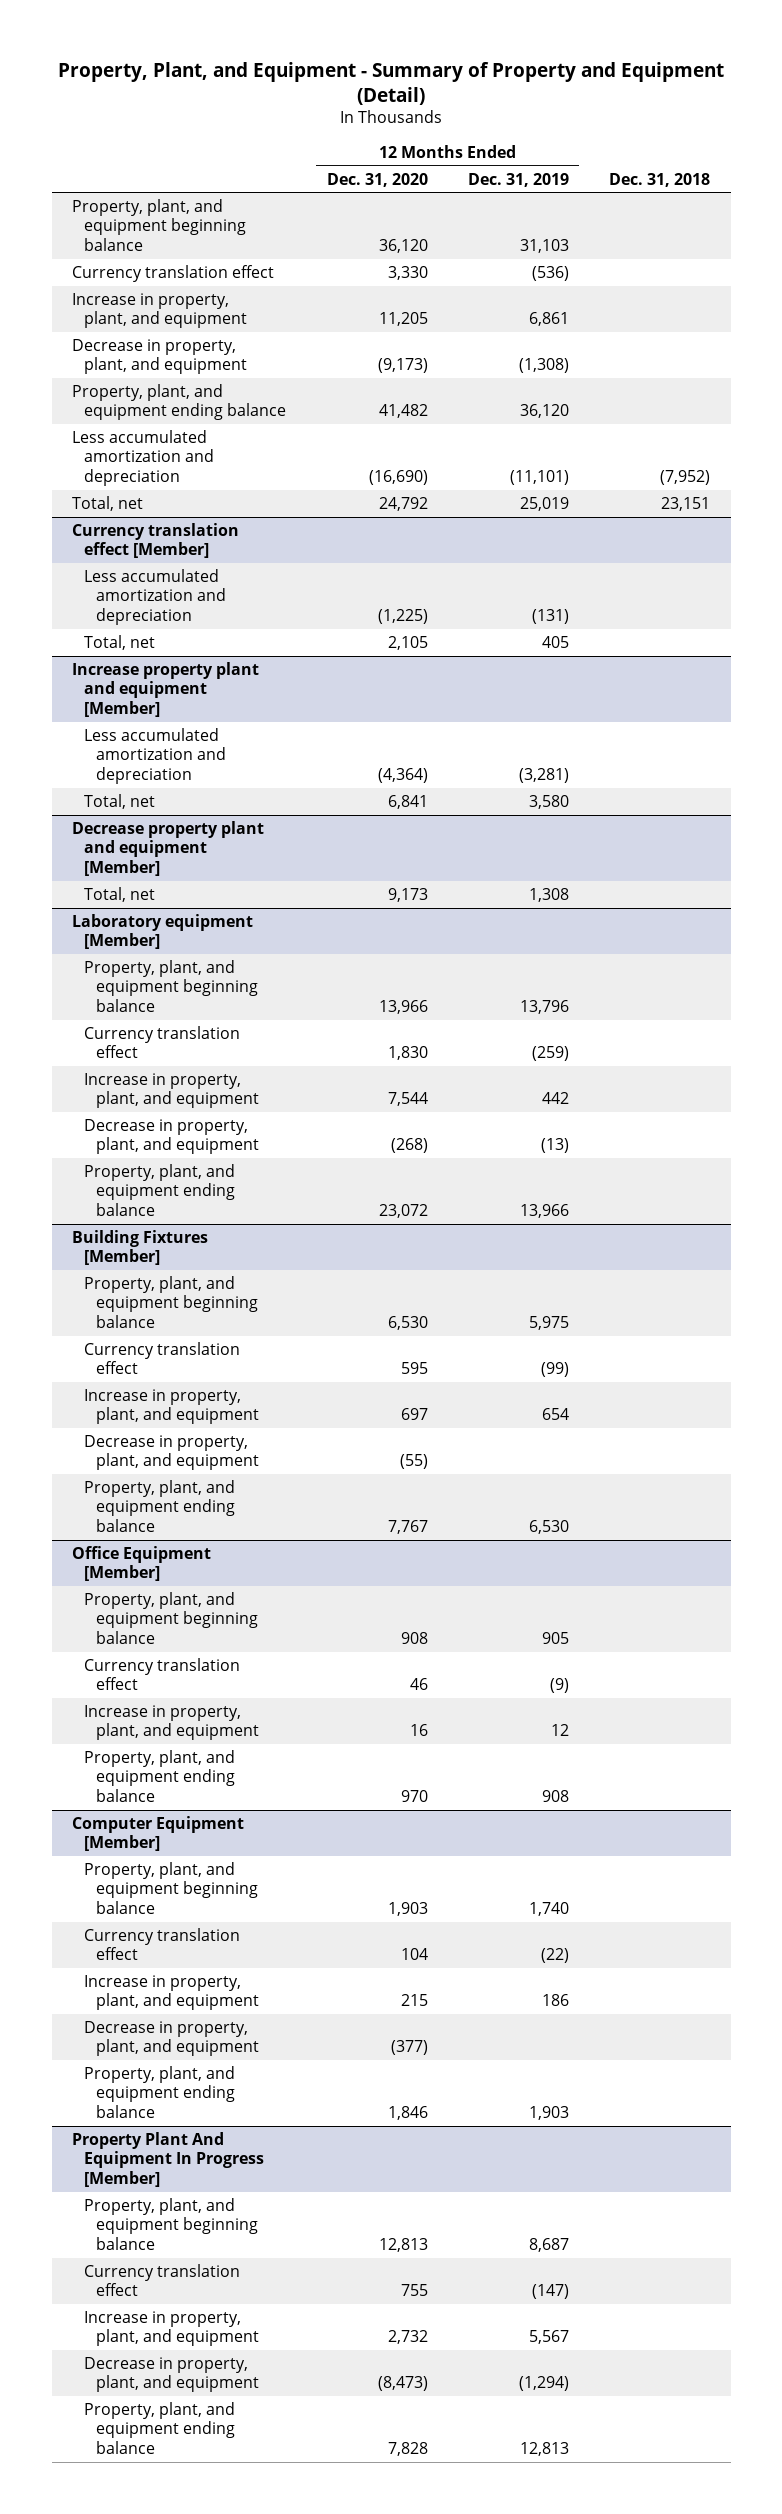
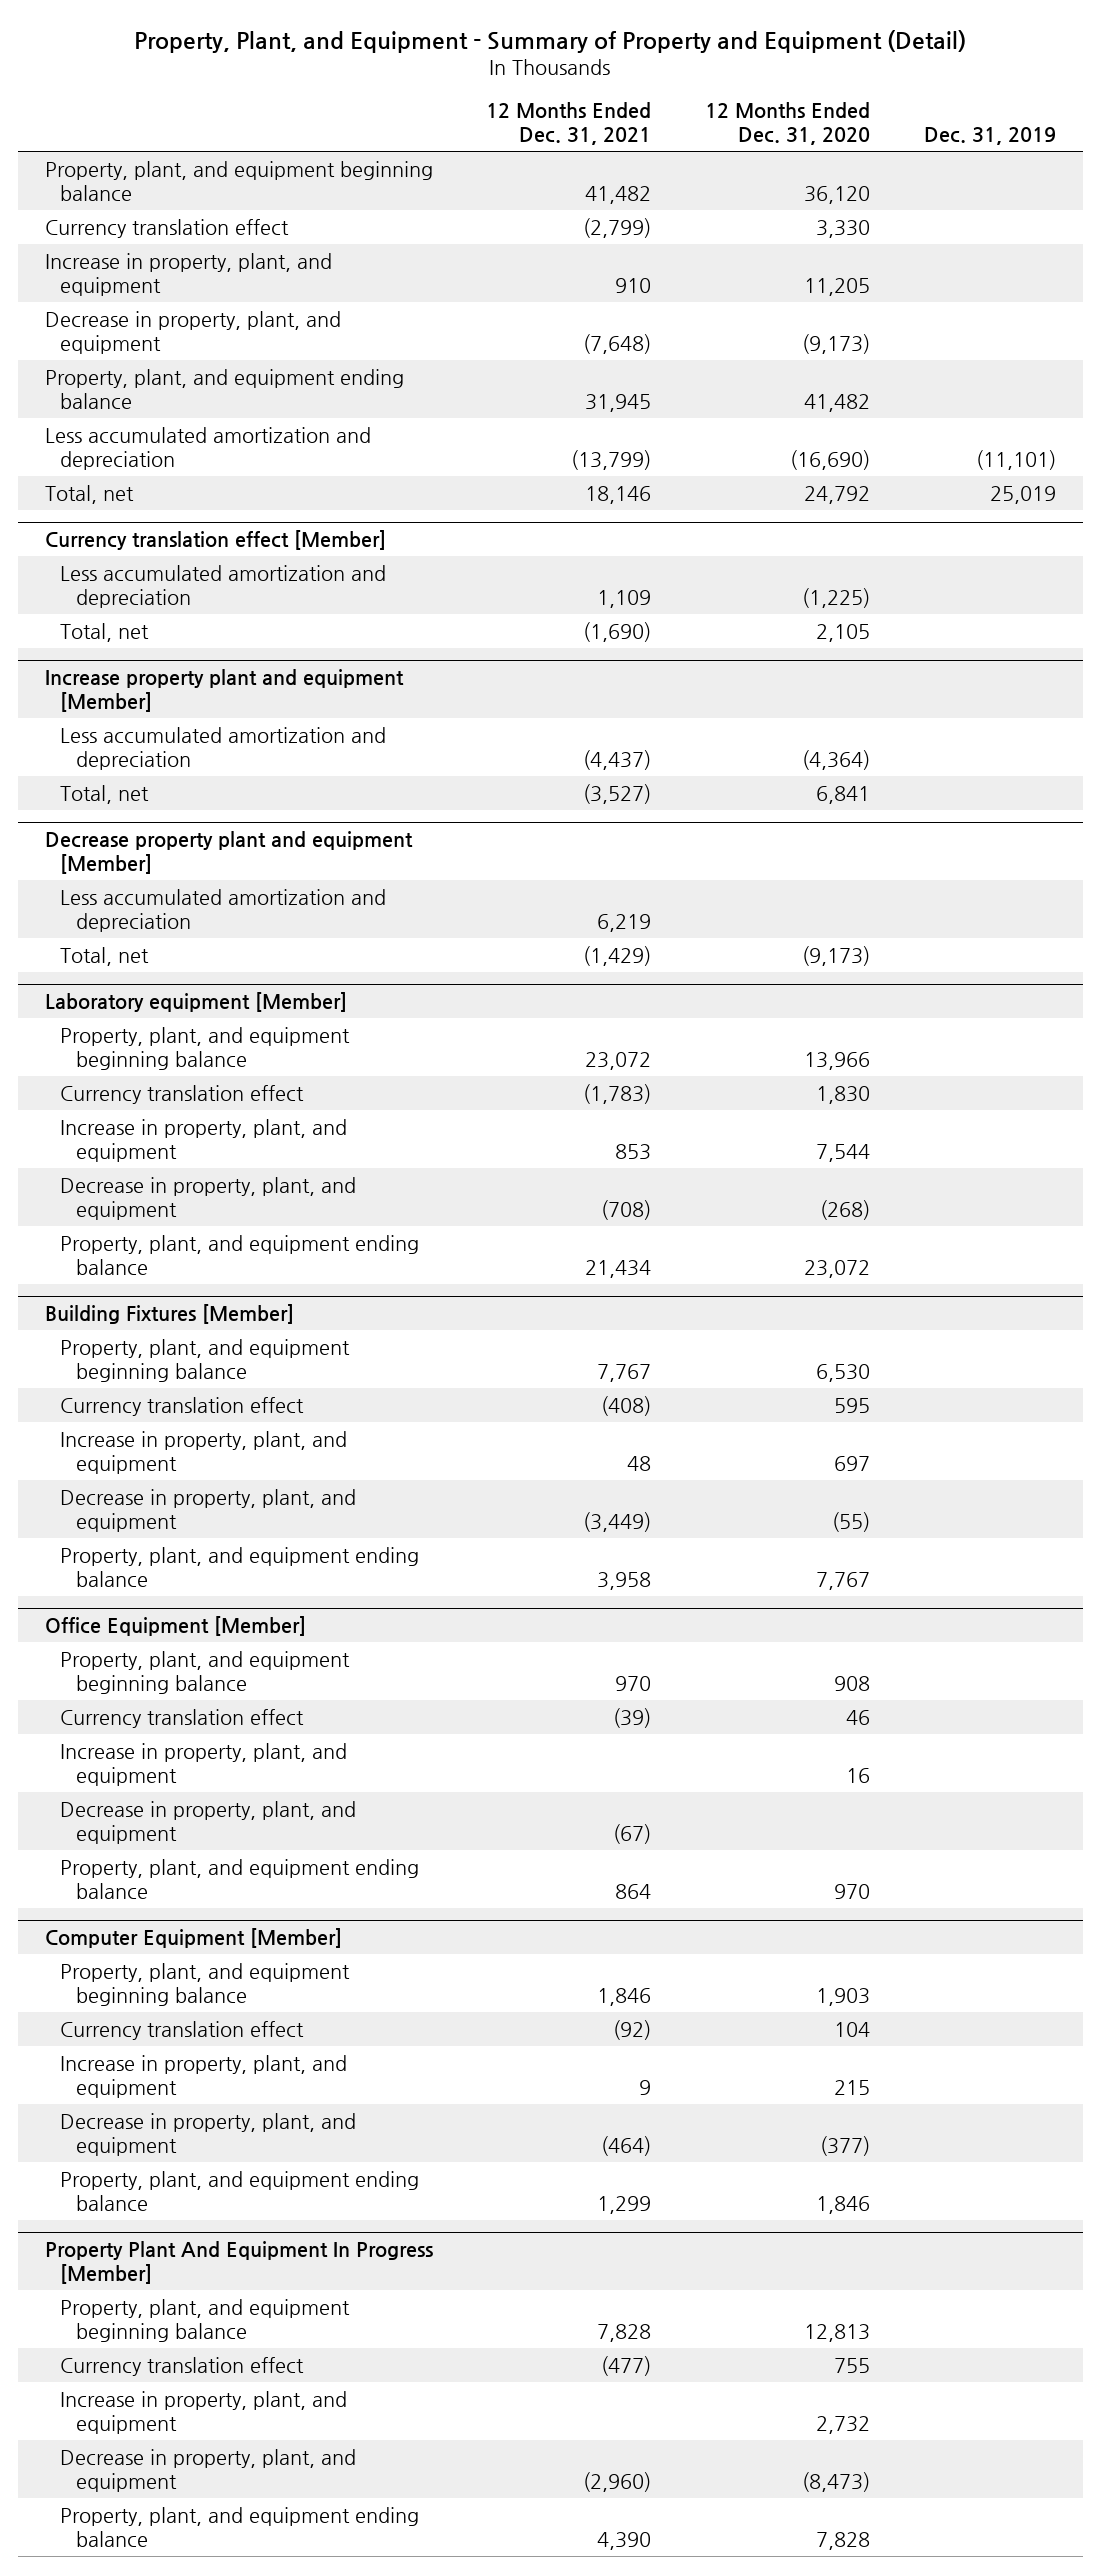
- | 12 Months Ended Dec. 31, 2020 | 12 Months Ended Dec. 31, 2019 | Dec. 31, 2018
+ | 12 Months Ended Dec. 31, 2021 | 12 Months Ended Dec. 31, 2020 | Dec. 31, 2019
@ Decrease property plant and equipment [Member]
- Total, net | 9,173 | 1,308 |
+ Less accumulated amortization and depreciation | 6,219 | |
+ Total, net | (1,429) | (9,173) |
@ Office Equipment [Member]
+ Decrease in property, plant, and equipment | (67) | |

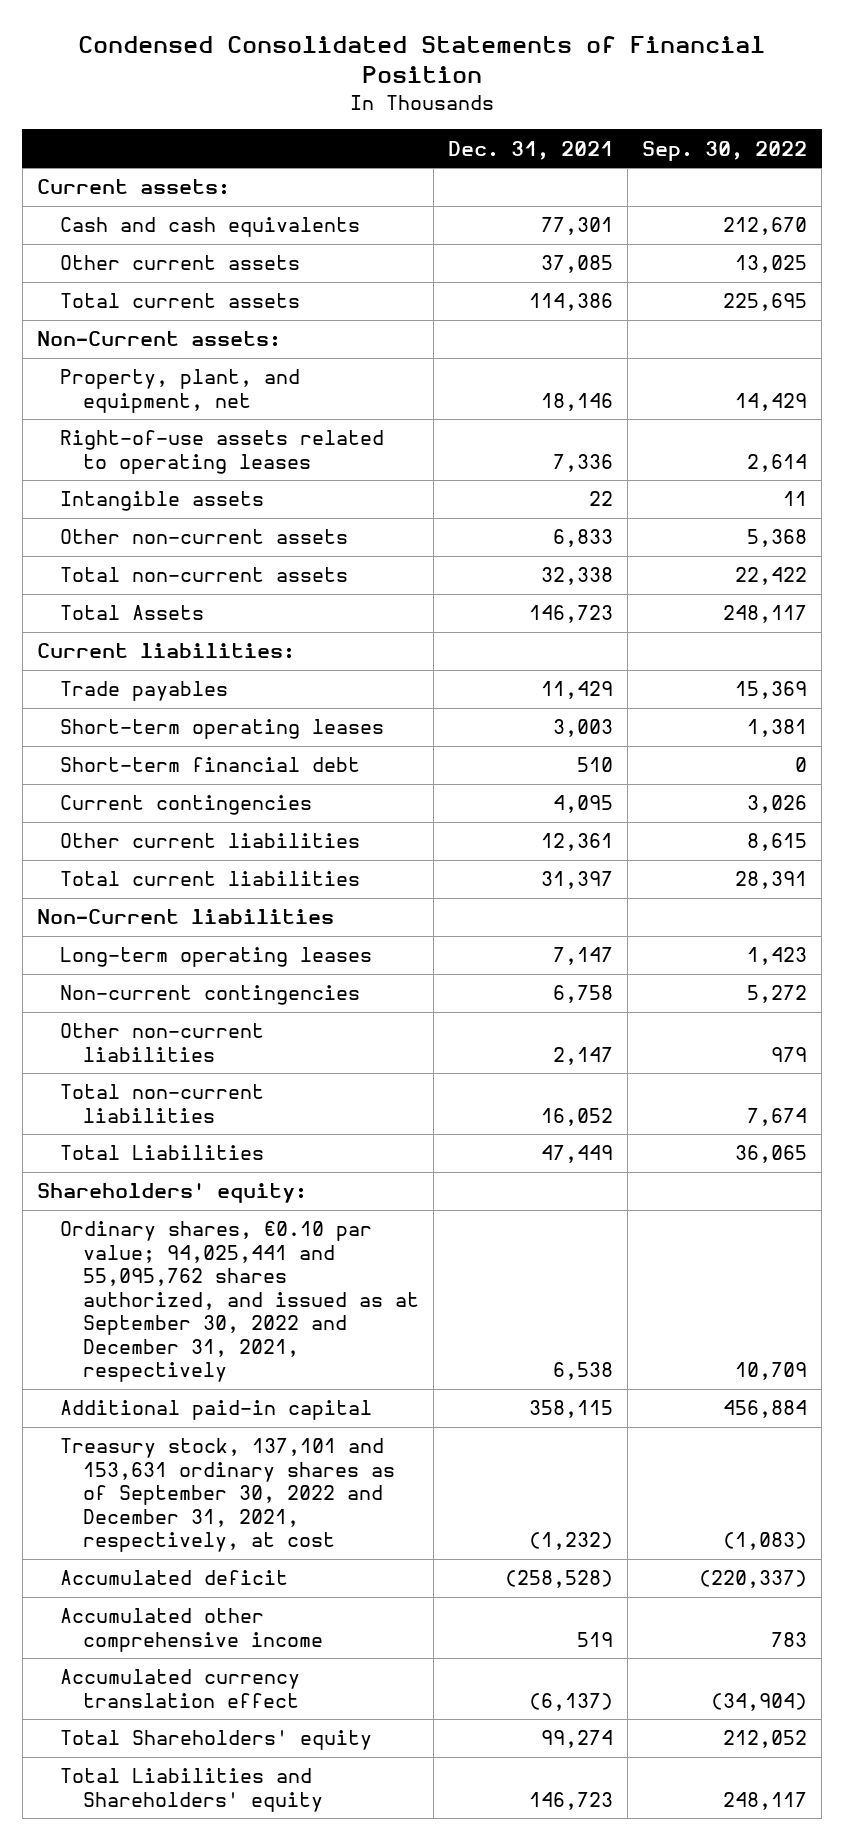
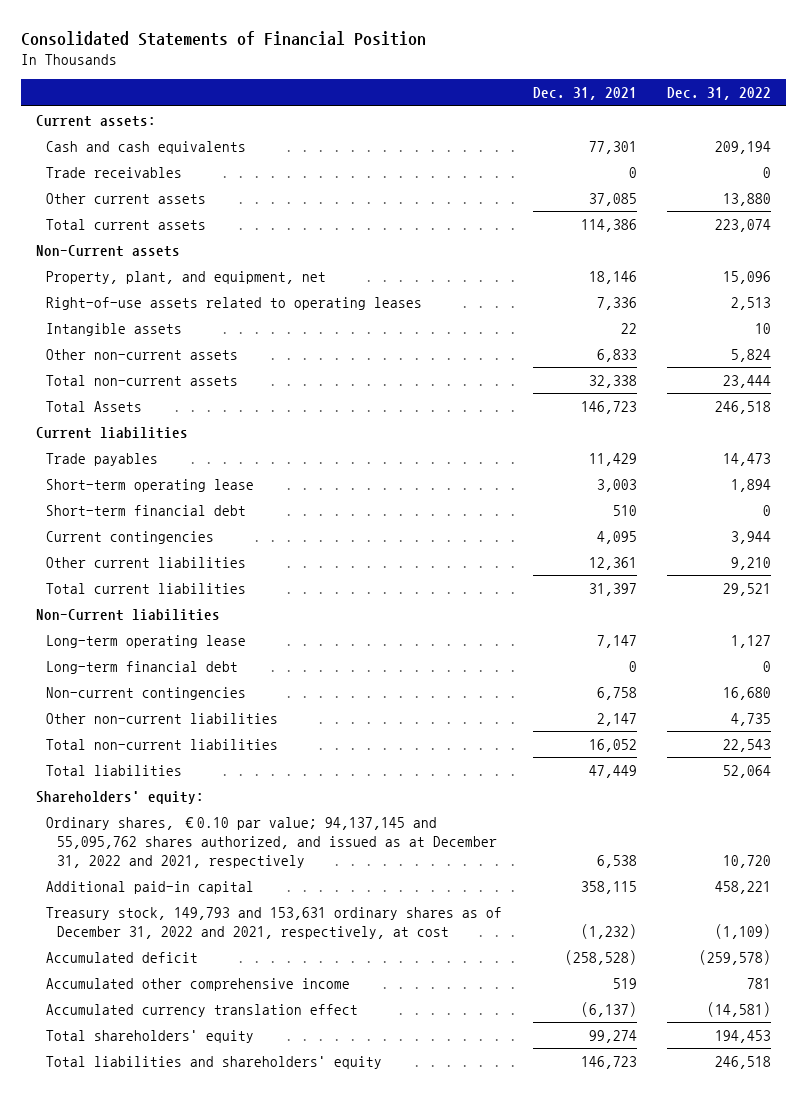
- Condensed Consolidated Statements of Financial Position
+ Consolidated Statements of Financial Position
- | Dec. 31, 2021 | Sep. 30, 2022
+ | Dec. 31, 2021 | Dec. 31, 2022
+ Trade receivables | 0 | 0
- Non-Current assets:
+ Non-Current assets
- Current liabilities:
+ Current liabilities
- Short-term operating leases | 3,003 | 1,381
+ Short-term operating lease | 3,003 | 1,894
- Long-term operating leases | 7,147 | 1,423
+ Long-term operating lease | 7,147 | 1,127
+ Long-term financial debt | 0 | 0
- Total Liabilities | 47,449 | 36,065
+ Total liabilities | 47,449 | 52,064
- Ordinary shares, €0.10 par value; 94,025,441 and 55,095,762 shares authorized, and issued as at September 30, 2022 and December 31, 2021, respectively | 6,538 | 10,709
+ Ordinary shares, €0.10 par value; 94,137,145 and 55,095,762 shares authorized, and issued as at December 31, 2022 and 2021, respectively | 6,538 | 10,720
- Treasury stock, 137,101 and 153,631 ordinary shares as of September 30, 2022 and December 31, 2021, respectively, at cost | (1,232) | (1,083)
+ Treasury stock, 149,793 and 153,631 ordinary shares as of December 31, 2022 and 2021, respectively, at cost | (1,232) | (1,109)
- Total Shareholders' equity | 99,274 | 212,052
- Total Liabilities and Shareholders' equity | 146,723 | 248,117
+ Total shareholders' equity | 99,274 | 194,453
+ Total liabilities and shareholders' equity | 146,723 | 246,518

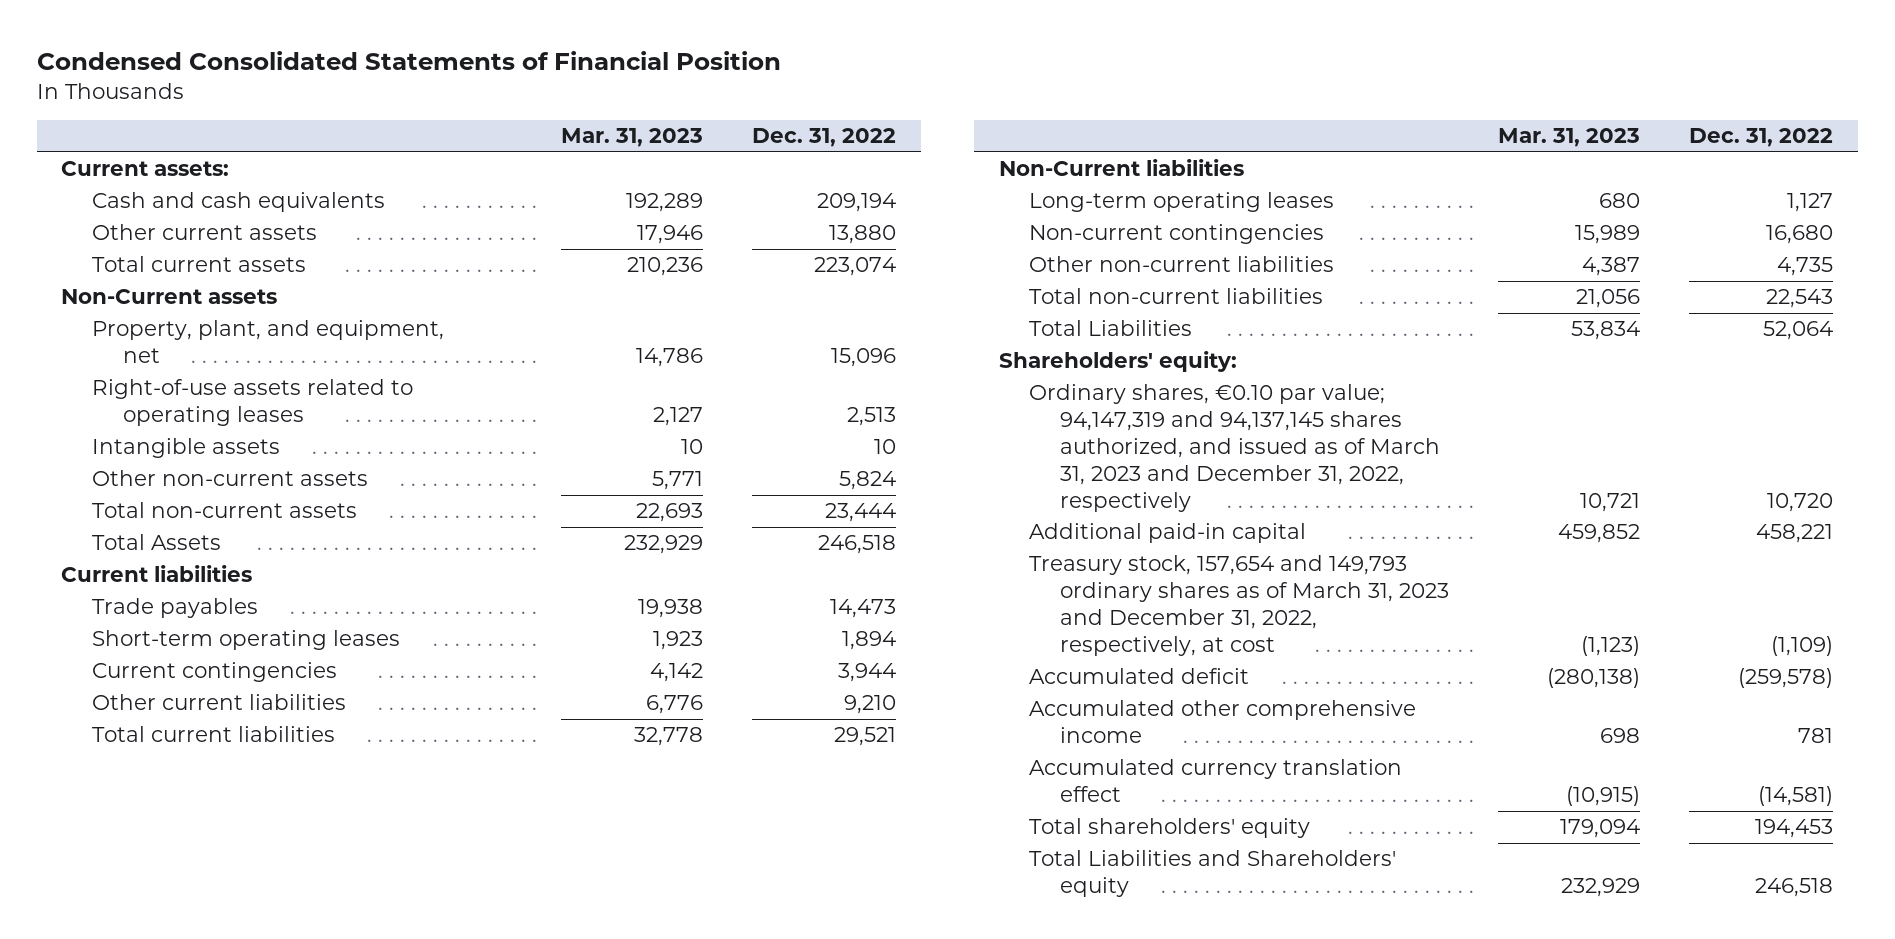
- Consolidated Statements of Financial Position
+ Condensed Consolidated Statements of Financial Position
- | Dec. 31, 2021 | Dec. 31, 2022
+ | Mar. 31, 2023 | Dec. 31, 2022
- Trade receivables | 0 | 0
- Short-term operating lease | 3,003 | 1,894
- Short-term financial debt | 510 | 0
+ Short-term operating leases | 1,923 | 1,894
- Long-term operating lease | 7,147 | 1,127
- Long-term financial debt | 0 | 0
+ Long-term operating leases | 680 | 1,127
- Total liabilities | 47,449 | 52,064
+ Total Liabilities | 53,834 | 52,064
- Ordinary shares, €0.10 par value; 94,137,145 and 55,095,762 shares authorized, and issued as at December 31, 2022 and 2021, respectively | 6,538 | 10,720
+ Ordinary shares, €0.10 par value; 94,147,319 and 94,137,145 shares authorized, and issued as of March 31, 2023 and December 31, 2022, respectively | 10,721 | 10,720
- Treasury stock, 149,793 and 153,631 ordinary shares as of December 31, 2022 and 2021, respectively, at cost | (1,232) | (1,109)
+ Treasury stock, 157,654 and 149,793 ordinary shares as of March 31, 2023 and December 31, 2022, respectively, at cost | (1,123) | (1,109)
- Total liabilities and shareholders' equity | 146,723 | 246,518
+ Total Liabilities and Shareholders' equity | 232,929 | 246,518

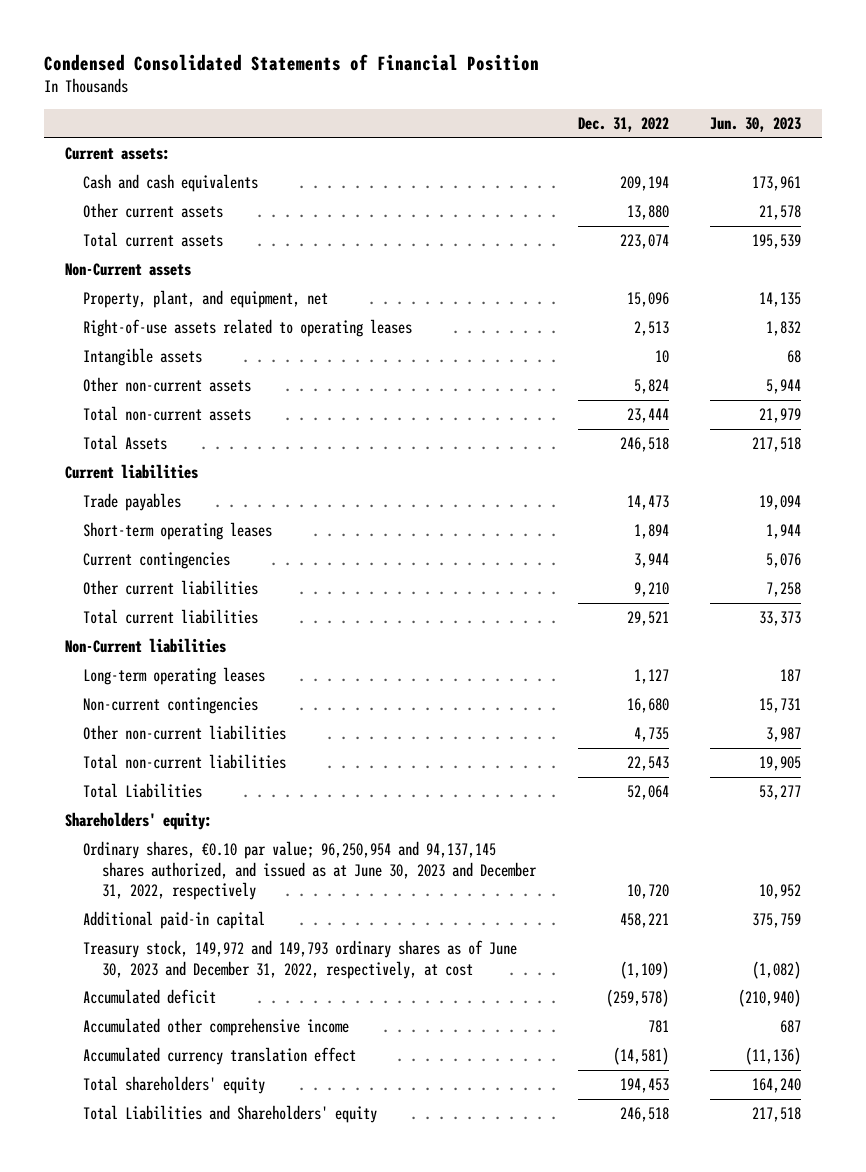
- | Mar. 31, 2023 | Dec. 31, 2022
+ | Dec. 31, 2022 | Jun. 30, 2023
- Ordinary shares, €0.10 par value; 94,147,319 and 94,137,145 shares authorized, and issued as of March 31, 2023 and December 31, 2022, respectively | 10,721 | 10,720
+ Ordinary shares, €0.10 par value; 96,250,954 and 94,137,145 shares authorized, and issued as at June 30, 2023 and December 31, 2022, respectively | 10,720 | 10,952
- Treasury stock, 157,654 and 149,793 ordinary shares as of March 31, 2023 and December 31, 2022, respectively, at cost | (1,123) | (1,109)
+ Treasury stock, 149,972 and 149,793 ordinary shares as of June 30, 2023 and December 31, 2022, respectively, at cost | (1,109) | (1,082)

